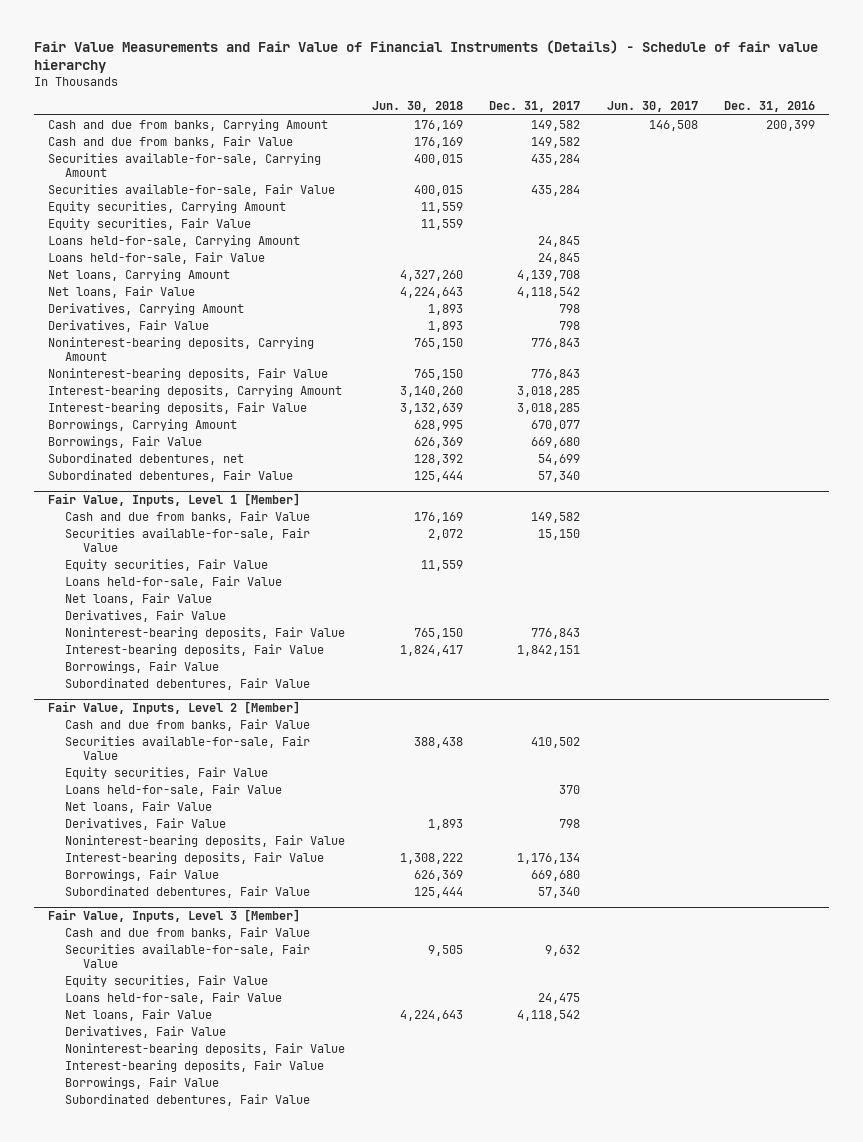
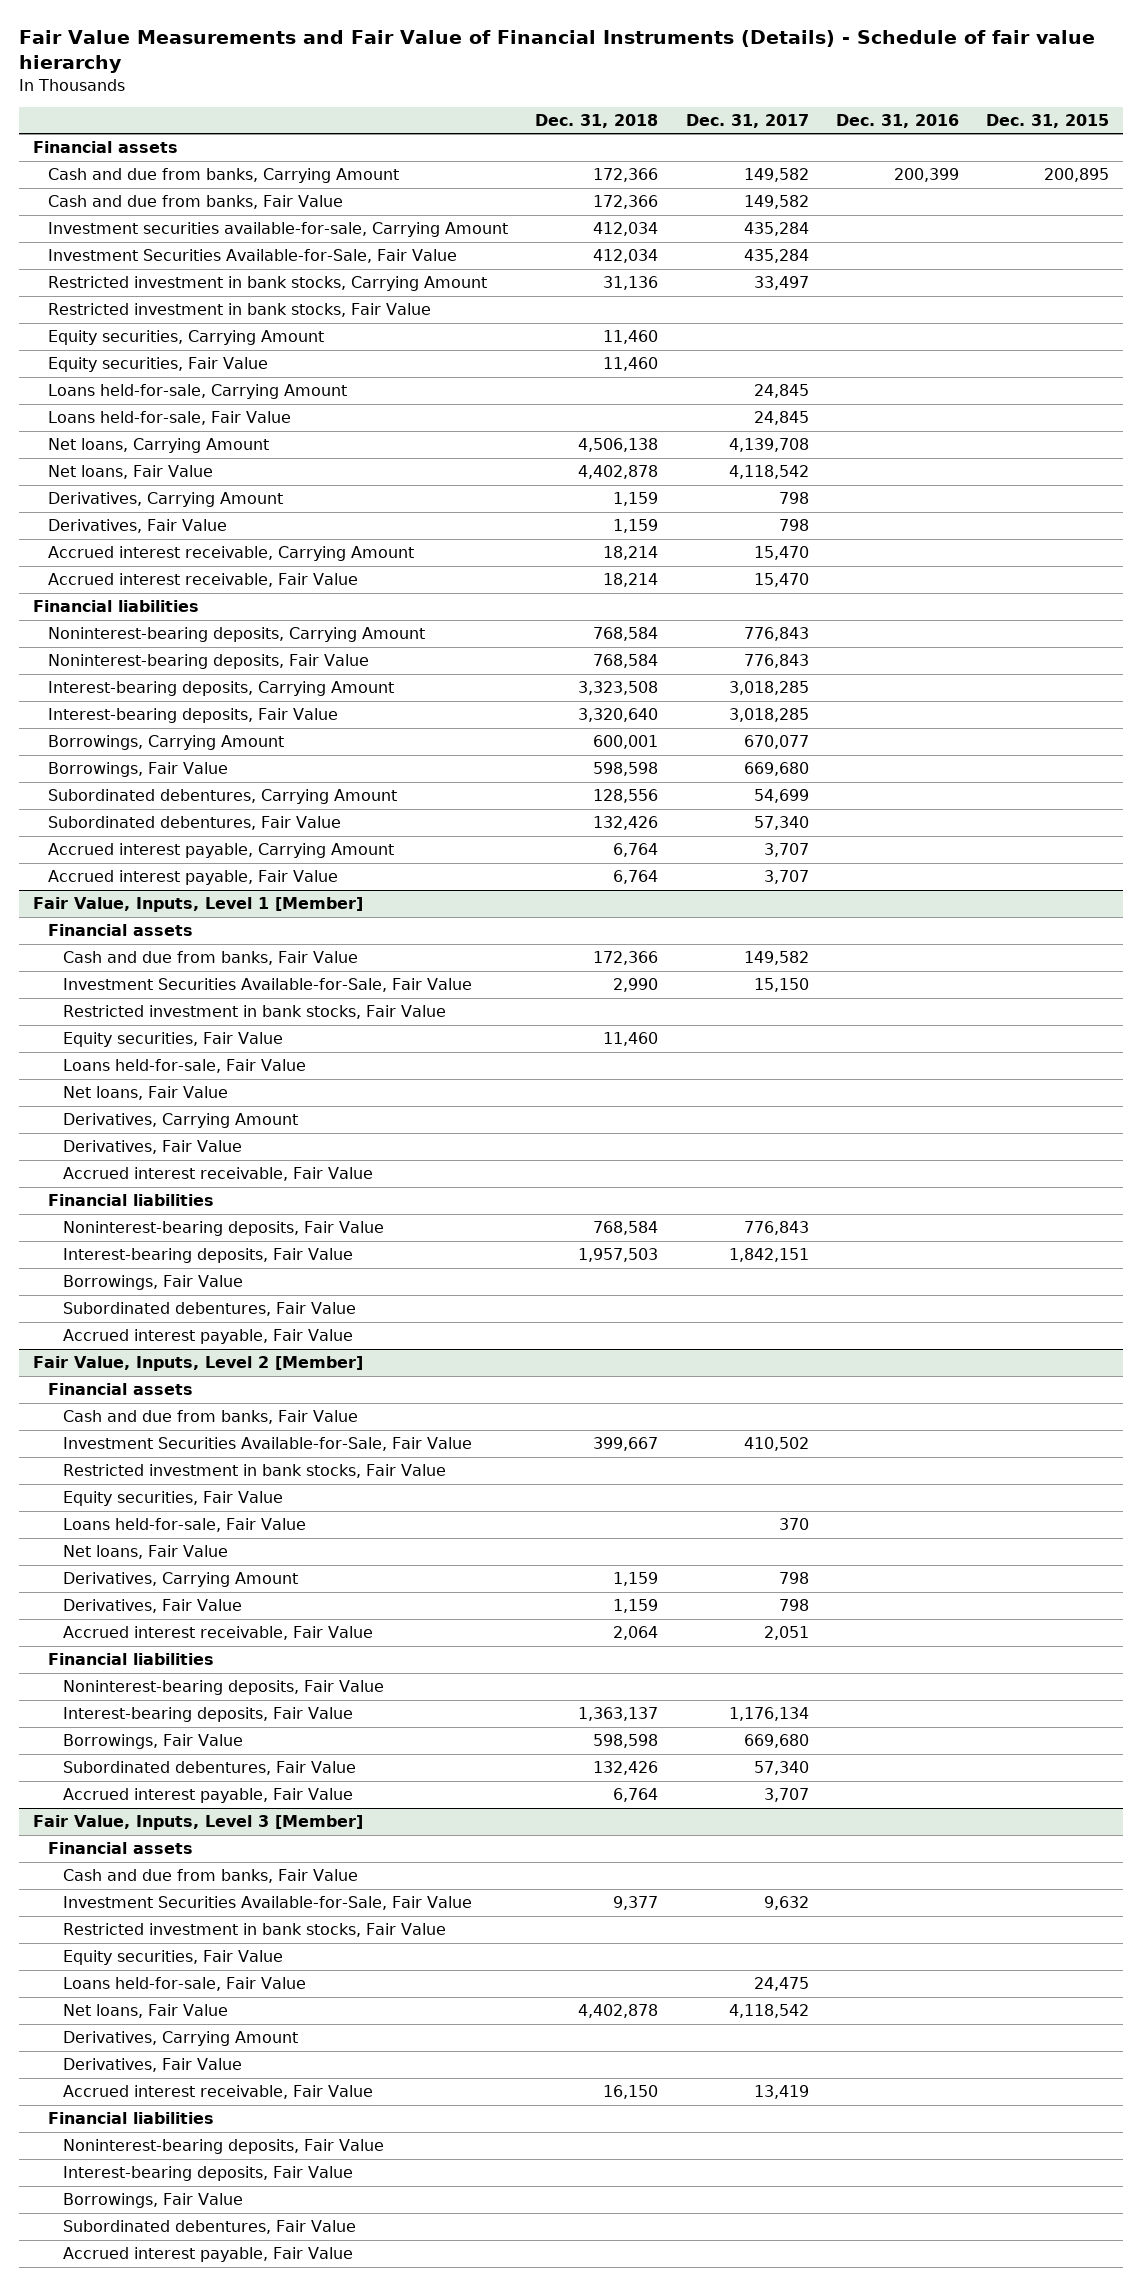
- | Jun. 30, 2018 | Dec. 31, 2017 | Jun. 30, 2017 | Dec. 31, 2016
+ | Dec. 31, 2018 | Dec. 31, 2017 | Dec. 31, 2016 | Dec. 31, 2015
+ Financial assets
- Securities available-for-sale, Carrying Amount | 400,015 | 435,284 | |
- Securities available-for-sale, Fair Value | 400,015 | 435,284 | |
+ Investment securities available-for-sale, Carrying Amount | 412,034 | 435,284 | |
+ Investment Securities Available-for-Sale, Fair Value | 412,034 | 435,284 | |
+ Restricted investment in bank stocks, Carrying Amount | 31,136 | 33,497 | |
+ Restricted investment in bank stocks, Fair Value
+ Accrued interest receivable, Carrying Amount | 18,214 | 15,470 | |
+ Accrued interest receivable, Fair Value | 18,214 | 15,470 | |
+ Financial liabilities
- Subordinated debentures, net | 128,392 | 54,699 | |
+ Subordinated debentures, Carrying Amount | 128,556 | 54,699 | |
+ Accrued interest payable, Carrying Amount | 6,764 | 3,707 | |
+ Accrued interest payable, Fair Value | 6,764 | 3,707 | |
@ Fair Value, Inputs, Level 1 [Member]
+ Financial assets
- Securities available-for-sale, Fair Value | 2,072 | 15,150 | |
+ Investment Securities Available-for-Sale, Fair Value | 2,990 | 15,150 | |
+ Restricted investment in bank stocks, Fair Value
+ Derivatives, Carrying Amount
+ Accrued interest receivable, Fair Value
+ Financial liabilities
+ Accrued interest payable, Fair Value
@ Fair Value, Inputs, Level 2 [Member]
+ Financial assets
- Securities available-for-sale, Fair Value | 388,438 | 410,502 | |
+ Investment Securities Available-for-Sale, Fair Value | 399,667 | 410,502 | |
+ Restricted investment in bank stocks, Fair Value
+ Derivatives, Carrying Amount | 1,159 | 798 | |
+ Accrued interest receivable, Fair Value | 2,064 | 2,051 | |
+ Financial liabilities
+ Accrued interest payable, Fair Value | 6,764 | 3,707 | |
@ Fair Value, Inputs, Level 3 [Member]
+ Financial assets
- Securities available-for-sale, Fair Value | 9,505 | 9,632 | |
+ Investment Securities Available-for-Sale, Fair Value | 9,377 | 9,632 | |
+ Restricted investment in bank stocks, Fair Value
+ Derivatives, Carrying Amount
+ Accrued interest receivable, Fair Value | 16,150 | 13,419 | |
+ Financial liabilities
+ Accrued interest payable, Fair Value

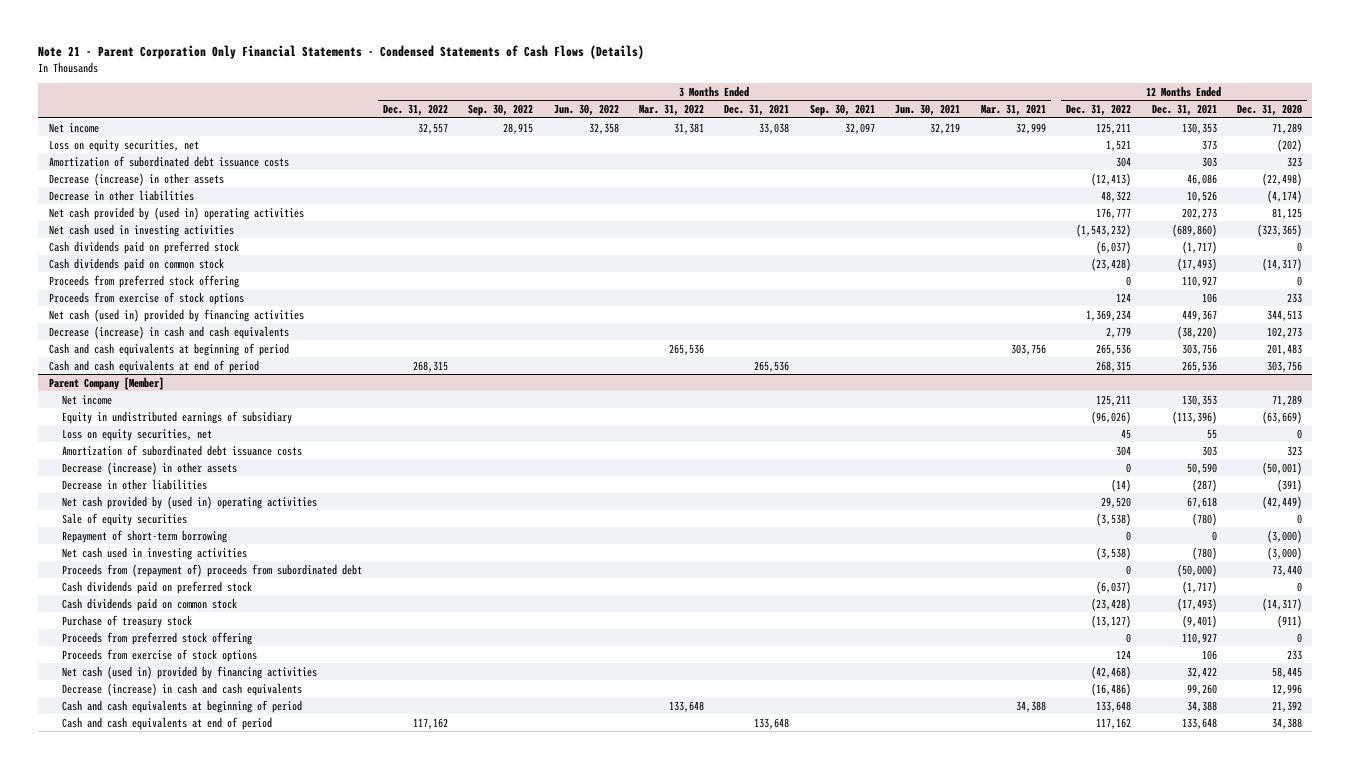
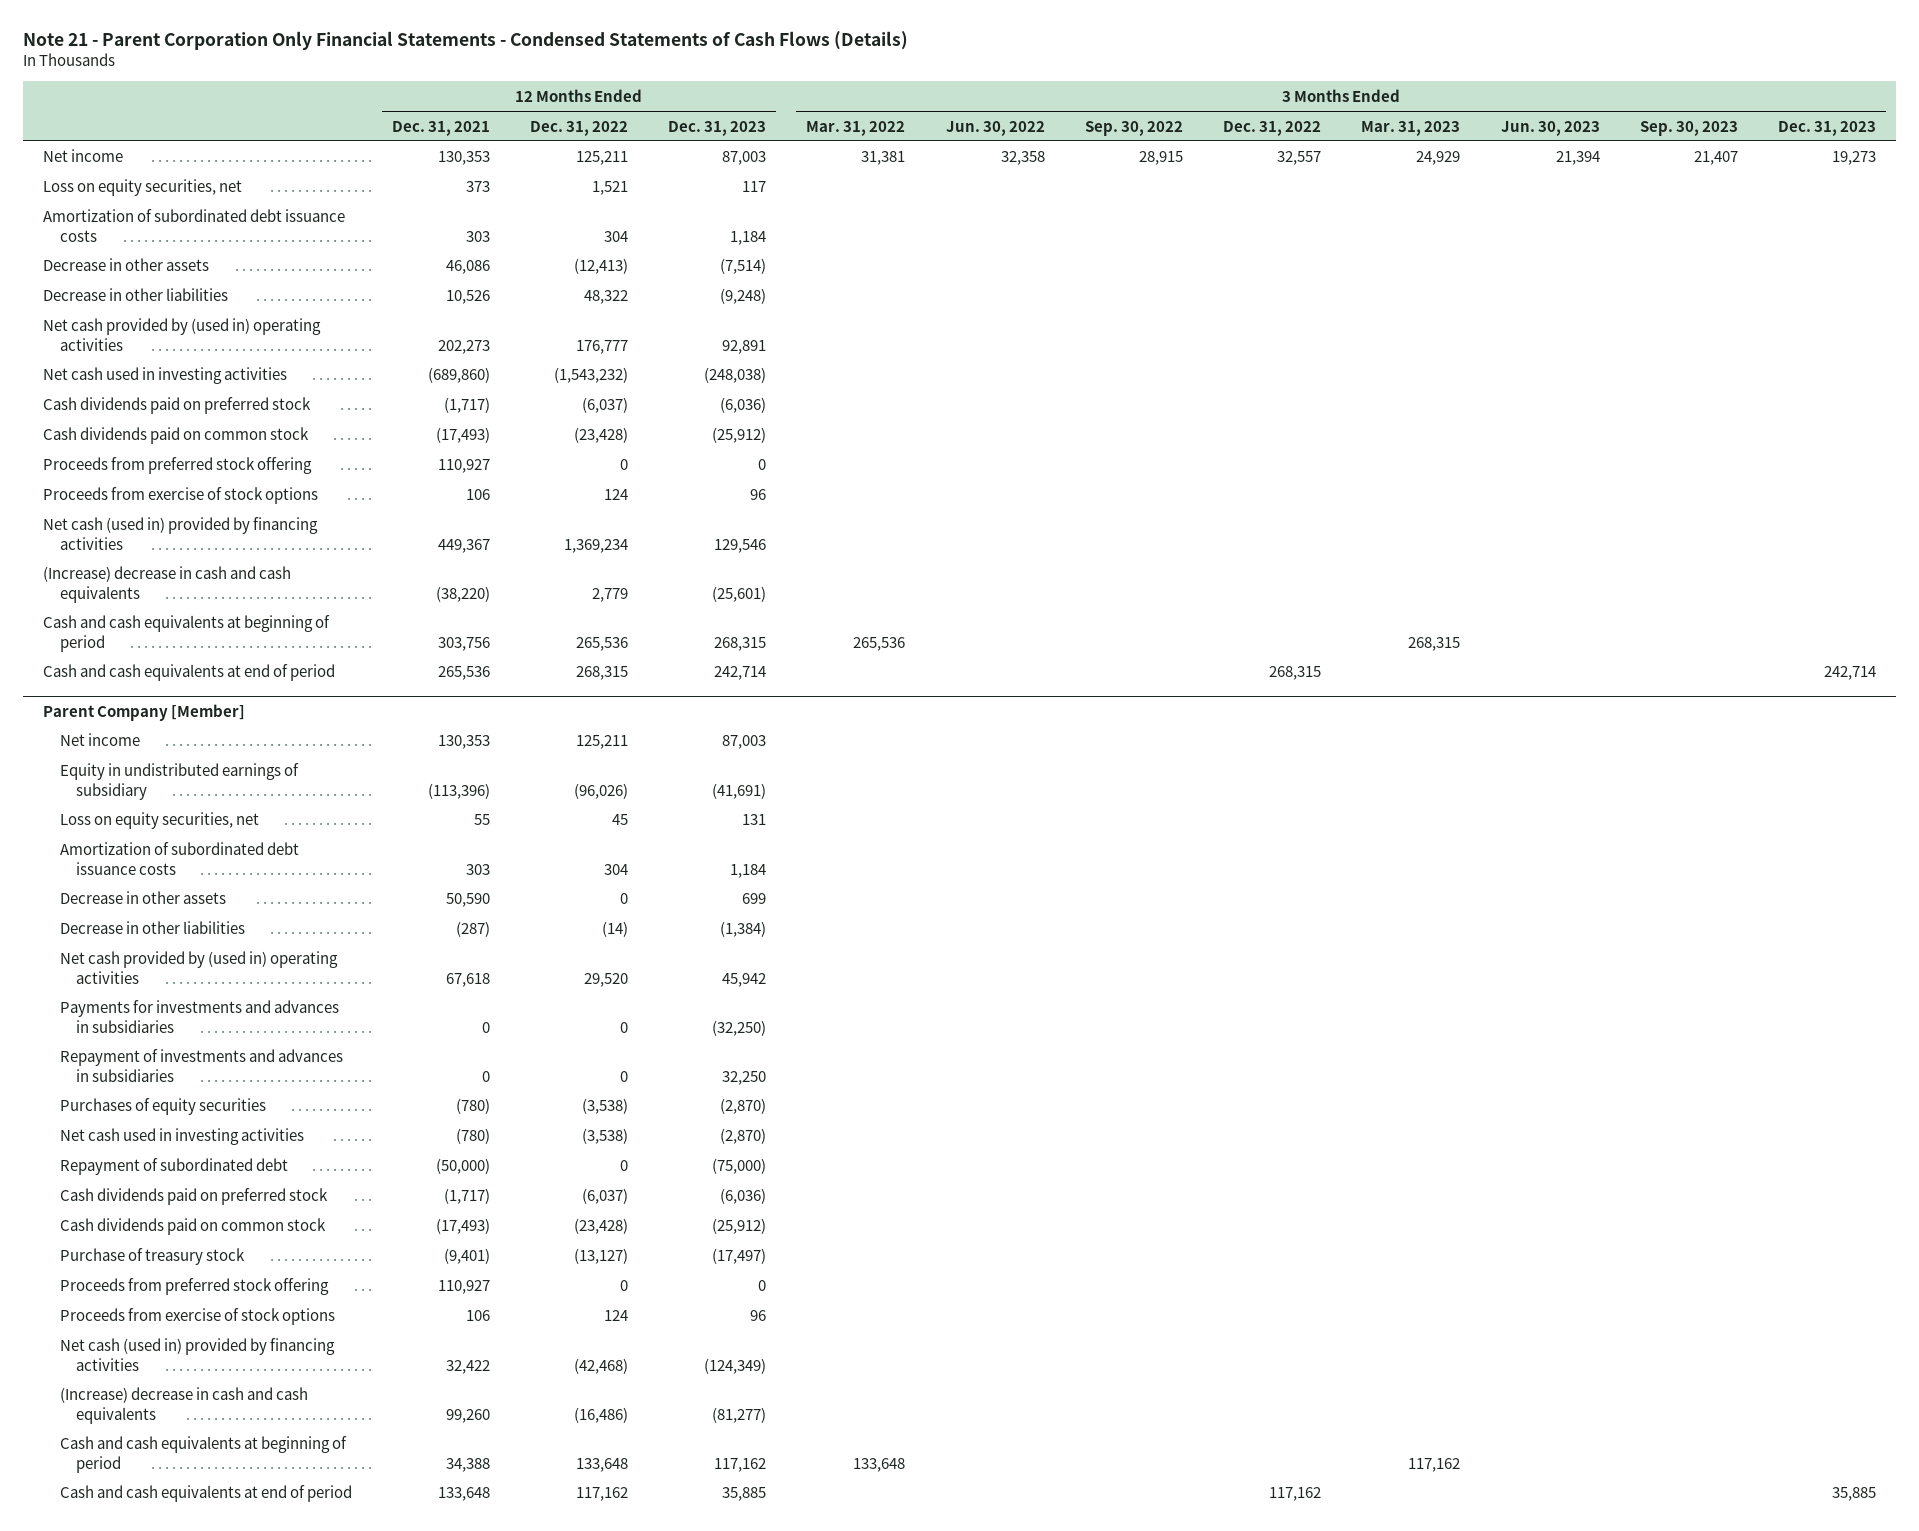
- | 3 Months Ended Dec. 31, 2022 | 3 Months Ended Sep. 30, 2022 | 3 Months Ended Jun. 30, 2022 | 3 Months Ended Mar. 31, 2022 | 3 Months Ended Dec. 31, 2021 | 3 Months Ended Sep. 30, 2021 | 3 Months Ended Jun. 30, 2021 | 3 Months Ended Mar. 31, 2021 | 12 Months Ended Dec. 31, 2022 | 12 Months Ended Dec. 31, 2021 | 12 Months Ended Dec. 31, 2020
+ | 12 Months Ended Dec. 31, 2021 | 12 Months Ended Dec. 31, 2022 | 12 Months Ended Dec. 31, 2023 | 3 Months Ended Mar. 31, 2022 | 3 Months Ended Jun. 30, 2022 | 3 Months Ended Sep. 30, 2022 | 3 Months Ended Dec. 31, 2022 | 3 Months Ended Mar. 31, 2023 | 3 Months Ended Jun. 30, 2023 | 3 Months Ended Sep. 30, 2023 | 3 Months Ended Dec. 31, 2023
- Decrease (increase) in other assets | | | | | | | | | (12,413) | 46,086 | (22,498)
+ Decrease in other assets | 46,086 | (12,413) | (7,514) | | | | | | | |
- Decrease (increase) in cash and cash equivalents | | | | | | | | | 2,779 | (38,220) | 102,273
+ (Increase) decrease in cash and cash equivalents | (38,220) | 2,779 | (25,601) | | | | | | | |
@ Parent Company [Member]
- Decrease (increase) in other assets | | | | | | | | | 0 | 50,590 | (50,001)
+ Decrease in other assets | 50,590 | 0 | 699 | | | | | | | |
- Sale of equity securities | | | | | | | | | (3,538) | (780) | 0
- Repayment of short-term borrowing | | | | | | | | | 0 | 0 | (3,000)
+ Payments for investments and advances in subsidiaries | 0 | 0 | (32,250) | | | | | | | |
+ Repayment of investments and advances in subsidiaries | 0 | 0 | 32,250 | | | | | | | |
+ Purchases of equity securities | (780) | (3,538) | (2,870) | | | | | | | |
- Proceeds from (repayment of) proceeds from subordinated debt | | | | | | | | | 0 | (50,000) | 73,440
+ Repayment of subordinated debt | (50,000) | 0 | (75,000) | | | | | | | |
- Decrease (increase) in cash and cash equivalents | | | | | | | | | (16,486) | 99,260 | 12,996
+ (Increase) decrease in cash and cash equivalents | 99,260 | (16,486) | (81,277) | | | | | | | |

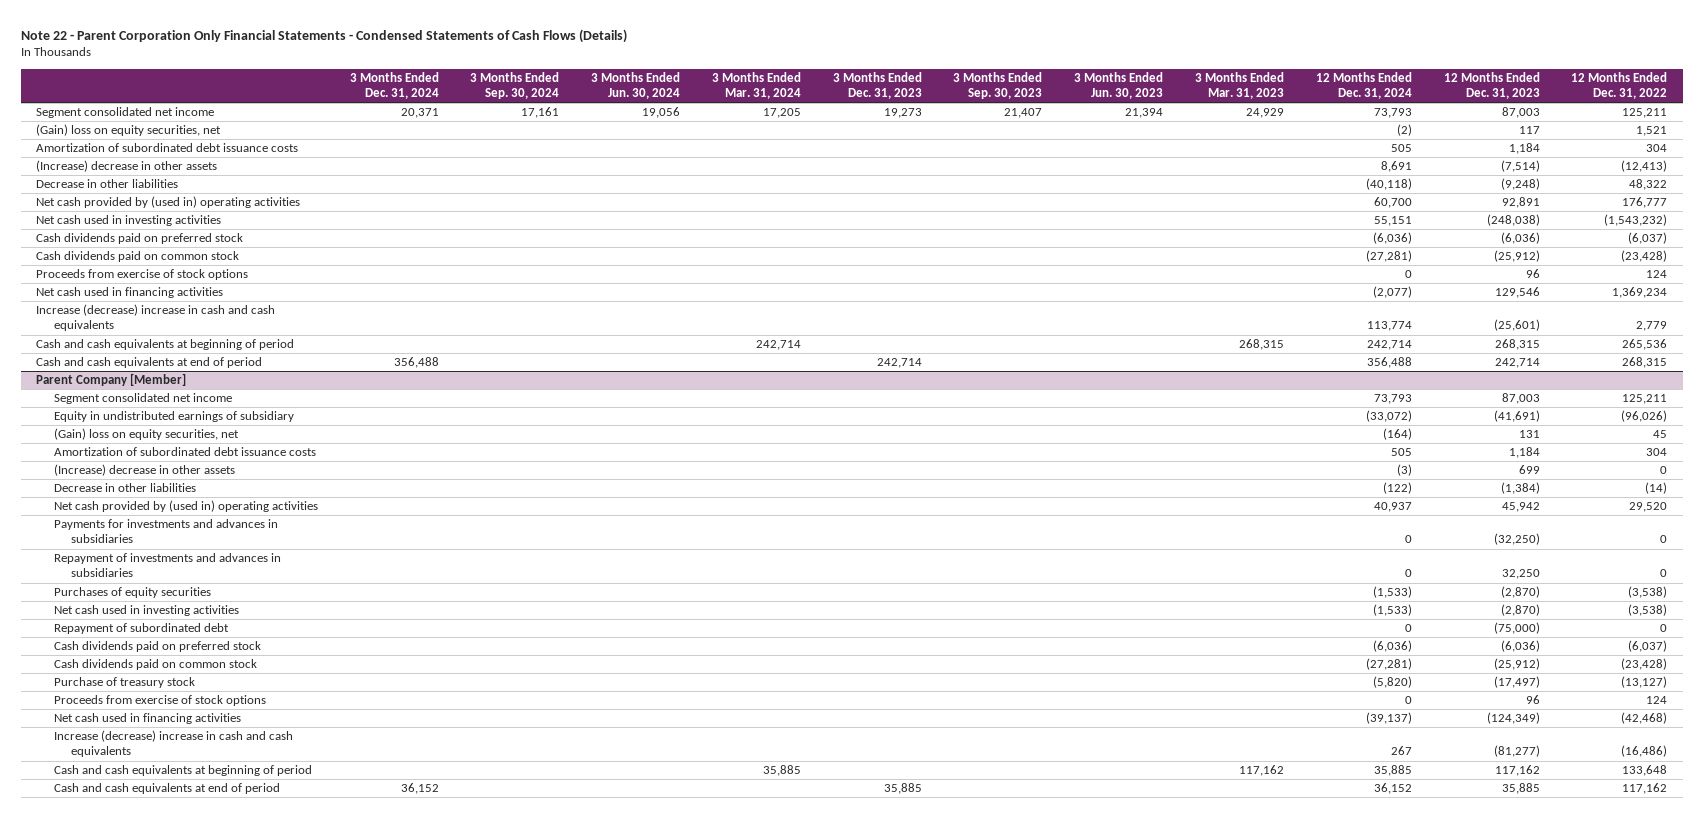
- Note 21 - Parent Corporation Only Financial Statements - Condensed Statements of Cash Flows (Details)
+ Note 22 - Parent Corporation Only Financial Statements - Condensed Statements of Cash Flows (Details)
- | 12 Months Ended Dec. 31, 2021 | 12 Months Ended Dec. 31, 2022 | 12 Months Ended Dec. 31, 2023 | 3 Months Ended Mar. 31, 2022 | 3 Months Ended Jun. 30, 2022 | 3 Months Ended Sep. 30, 2022 | 3 Months Ended Dec. 31, 2022 | 3 Months Ended Mar. 31, 2023 | 3 Months Ended Jun. 30, 2023 | 3 Months Ended Sep. 30, 2023 | 3 Months Ended Dec. 31, 2023
+ | 3 Months Ended Dec. 31, 2024 | 3 Months Ended Sep. 30, 2024 | 3 Months Ended Jun. 30, 2024 | 3 Months Ended Mar. 31, 2024 | 3 Months Ended Dec. 31, 2023 | 3 Months Ended Sep. 30, 2023 | 3 Months Ended Jun. 30, 2023 | 3 Months Ended Mar. 31, 2023 | 12 Months Ended Dec. 31, 2024 | 12 Months Ended Dec. 31, 2023 | 12 Months Ended Dec. 31, 2022
- Net income | 130,353 | 125,211 | 87,003 | 31,381 | 32,358 | 28,915 | 32,557 | 24,929 | 21,394 | 21,407 | 19,273
- Loss on equity securities, net | 373 | 1,521 | 117 | | | | | | | |
+ Segment consolidated net income | 20,371 | 17,161 | 19,056 | 17,205 | 19,273 | 21,407 | 21,394 | 24,929 | 73,793 | 87,003 | 125,211
+ (Gain) loss on equity securities, net | | | | | | | | | (2) | 117 | 1,521
- Decrease in other assets | 46,086 | (12,413) | (7,514) | | | | | | | |
+ (Increase) decrease in other assets | | | | | | | | | 8,691 | (7,514) | (12,413)
- Proceeds from preferred stock offering | 110,927 | 0 | 0 | | | | | | | |
- Net cash (used in) provided by financing activities | 449,367 | 1,369,234 | 129,546 | | | | | | | |
- (Increase) decrease in cash and cash equivalents | (38,220) | 2,779 | (25,601) | | | | | | | |
+ Net cash used in financing activities | | | | | | | | | (2,077) | 129,546 | 1,369,234
+ Increase (decrease) increase in cash and cash equivalents | | | | | | | | | 113,774 | (25,601) | 2,779
@ Parent Company [Member]
- Net income | 130,353 | 125,211 | 87,003 | | | | | | | |
+ Segment consolidated net income | | | | | | | | | 73,793 | 87,003 | 125,211
- Loss on equity securities, net | 55 | 45 | 131 | | | | | | | |
+ (Gain) loss on equity securities, net | | | | | | | | | (164) | 131 | 45
- Decrease in other assets | 50,590 | 0 | 699 | | | | | | | |
+ (Increase) decrease in other assets | | | | | | | | | (3) | 699 | 0
- Proceeds from preferred stock offering | 110,927 | 0 | 0 | | | | | | | |
- Net cash (used in) provided by financing activities | 32,422 | (42,468) | (124,349) | | | | | | | |
- (Increase) decrease in cash and cash equivalents | 99,260 | (16,486) | (81,277) | | | | | | | |
+ Net cash used in financing activities | | | | | | | | | (39,137) | (124,349) | (42,468)
+ Increase (decrease) increase in cash and cash equivalents | | | | | | | | | 267 | (81,277) | (16,486)

